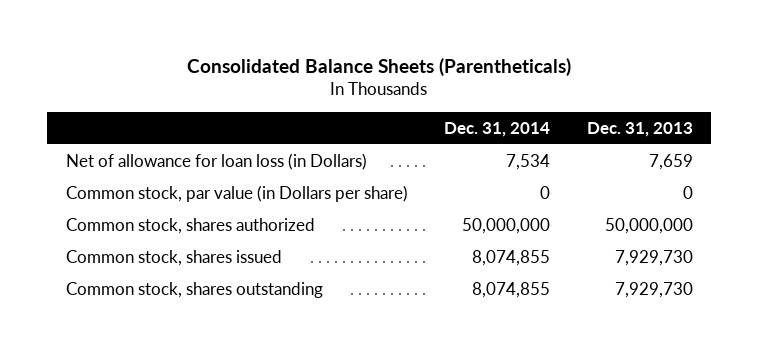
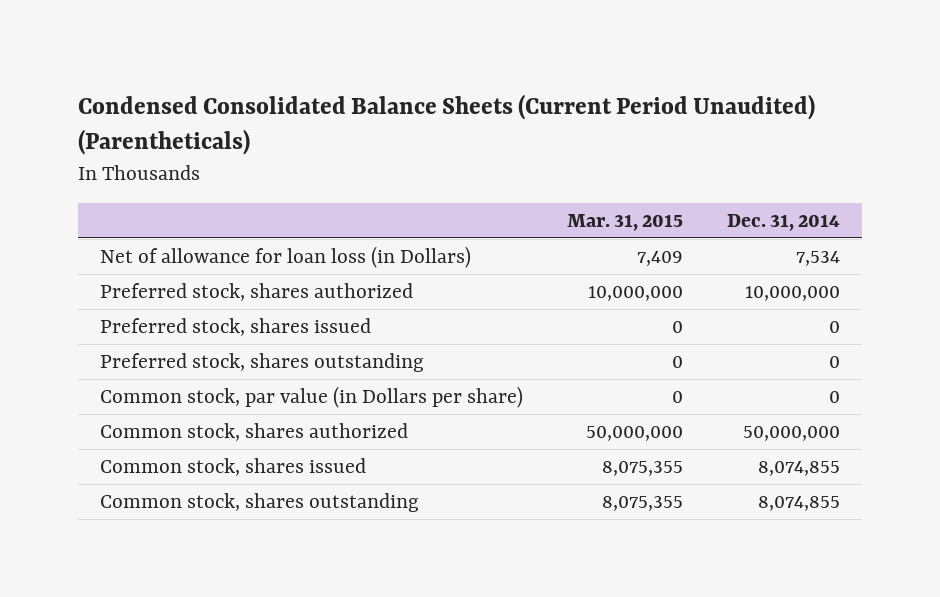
- Consolidated Balance Sheets (Parentheticals)
+ Condensed Consolidated Balance Sheets (Current Period Unaudited) (Parentheticals)
- | Dec. 31, 2014 | Dec. 31, 2013
+ | Mar. 31, 2015 | Dec. 31, 2014
+ Preferred stock, shares authorized | 10,000,000 | 10,000,000
+ Preferred stock, shares issued | 0 | 0
+ Preferred stock, shares outstanding | 0 | 0

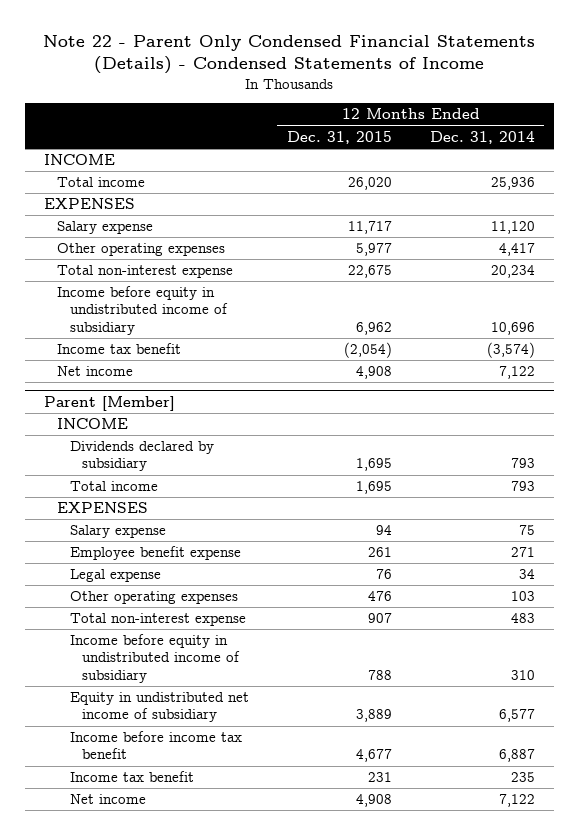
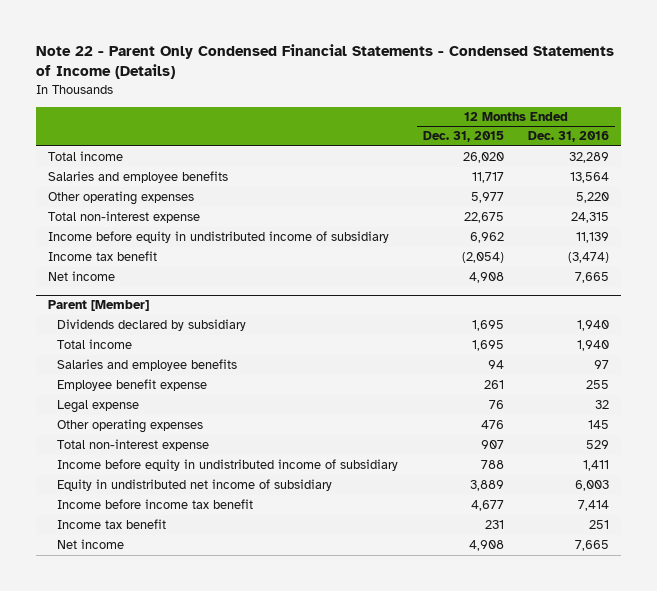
- Note 22 - Parent Only Condensed Financial Statements (Details) - Condensed Statements of Income
+ Note 22 - Parent Only Condensed Financial Statements - Condensed Statements of Income (Details)
- | 12 Months Ended Dec. 31, 2015 | 12 Months Ended Dec. 31, 2014
+ | 12 Months Ended Dec. 31, 2015 | 12 Months Ended Dec. 31, 2016
- INCOME
- EXPENSES
- Salary expense | 11,717 | 11,120
+ Salaries and employee benefits | 11,717 | 13,564
@ Parent [Member]
- INCOME
- EXPENSES
- Salary expense | 94 | 75
+ Salaries and employee benefits | 94 | 97

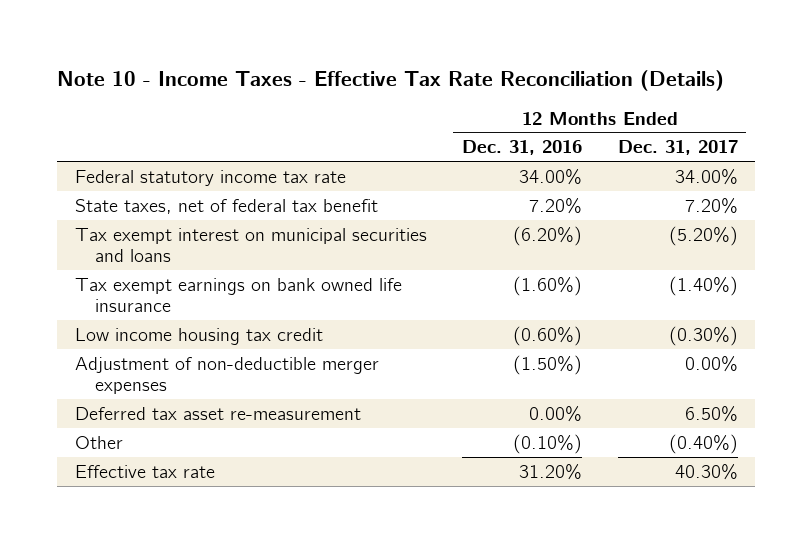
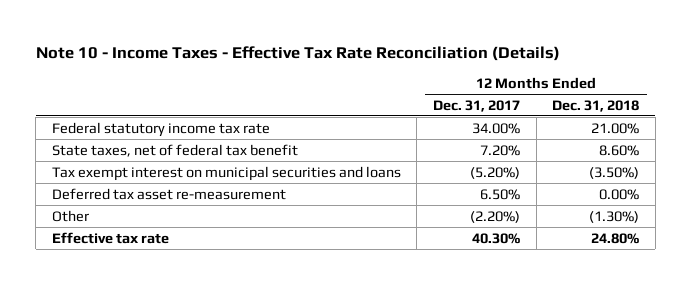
- | 12 Months Ended Dec. 31, 2016 | 12 Months Ended Dec. 31, 2017
+ | 12 Months Ended Dec. 31, 2017 | 12 Months Ended Dec. 31, 2018
- Tax exempt earnings on bank owned life insurance | (1.60%) | (1.40%)
- Low income housing tax credit | (0.60%) | (0.30%)
- Adjustment of non-deductible merger expenses | (1.50%) | 0.00%
- Other | (0.10%) | (0.40%)
+ Other | (2.20%) | (1.30%)

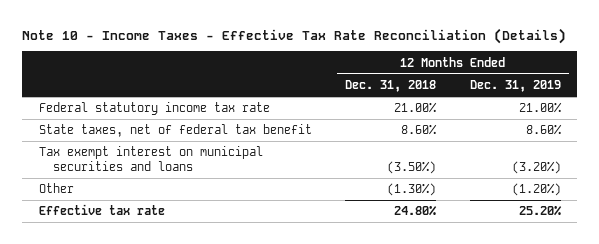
- | 12 Months Ended Dec. 31, 2017 | 12 Months Ended Dec. 31, 2018
+ | 12 Months Ended Dec. 31, 2018 | 12 Months Ended Dec. 31, 2019
- Deferred tax asset re-measurement | 6.50% | 0.00%

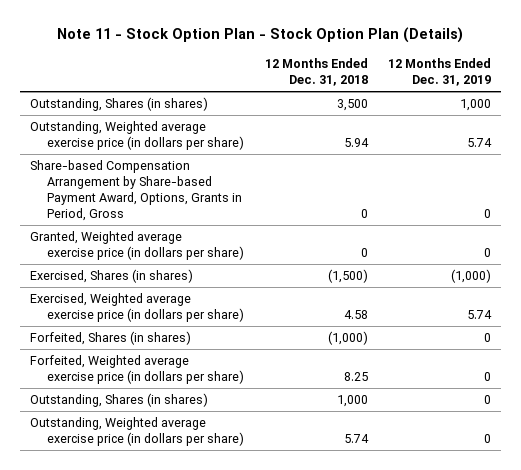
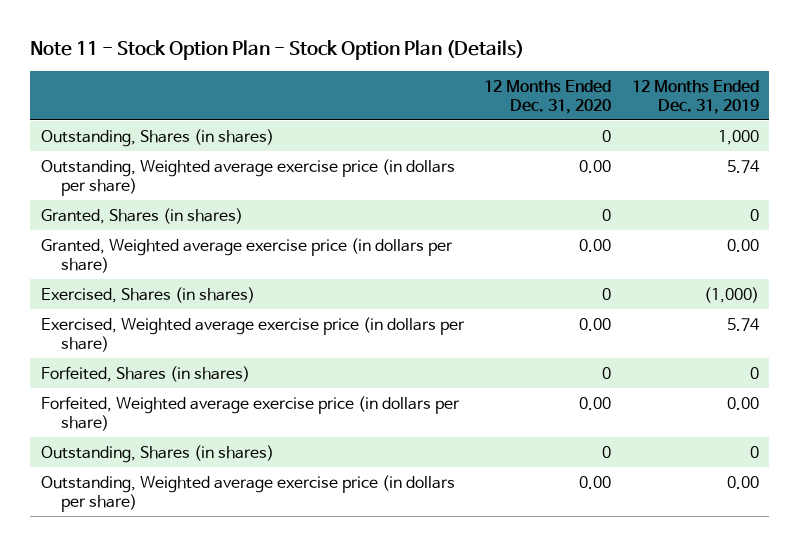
- | 12 Months Ended Dec. 31, 2018 | 12 Months Ended Dec. 31, 2019
+ | 12 Months Ended Dec. 31, 2020 | 12 Months Ended Dec. 31, 2019
- Share-based Compensation Arrangement by Share-based Payment Award, Options, Grants in Period, Gross | 0 | 0
- Granted, Weighted average exercise price (in dollars per share) | 0 | 0
+ Granted, Shares (in shares) | 0 | 0
+ Granted, Weighted average exercise price (in dollars per share) | 0.00 | 0.00
- Forfeited, Weighted average exercise price (in dollars per share) | 8.25 | 0
+ Forfeited, Weighted average exercise price (in dollars per share) | 0.00 | 0.00
- Outstanding, Weighted average exercise price (in dollars per share) | 5.74 | 0
+ Outstanding, Weighted average exercise price (in dollars per share) | 0.00 | 0.00

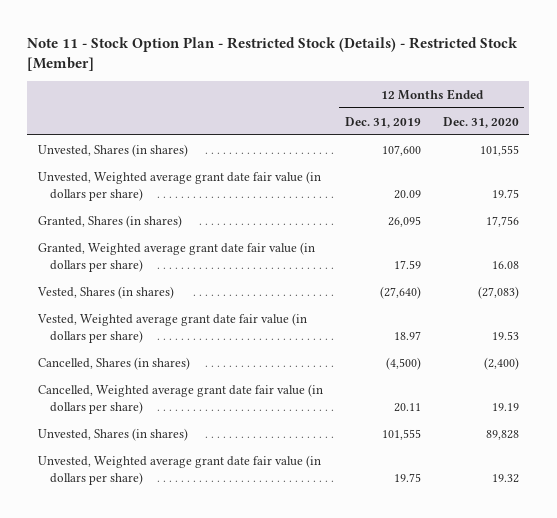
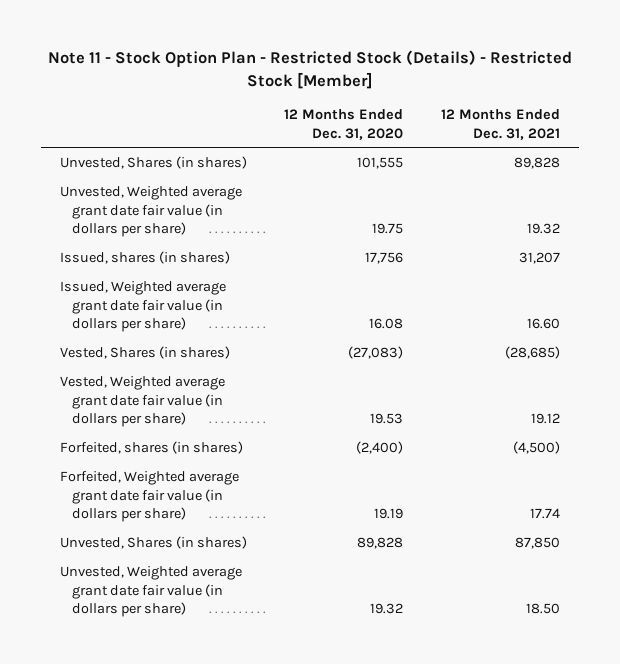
- | 12 Months Ended Dec. 31, 2019 | 12 Months Ended Dec. 31, 2020
+ | 12 Months Ended Dec. 31, 2020 | 12 Months Ended Dec. 31, 2021
- Granted, Shares (in shares) | 26,095 | 17,756
- Granted, Weighted average grant date fair value (in dollars per share) | 17.59 | 16.08
+ Issued, shares (in shares) | 17,756 | 31,207
+ Issued, Weighted average grant date fair value (in dollars per share) | 16.08 | 16.60
- Cancelled, Shares (in shares) | (4,500) | (2,400)
- Cancelled, Weighted average grant date fair value (in dollars per share) | 20.11 | 19.19
+ Forfeited, shares (in shares) | (2,400) | (4,500)
+ Forfeited, Weighted average grant date fair value (in dollars per share) | 19.19 | 17.74

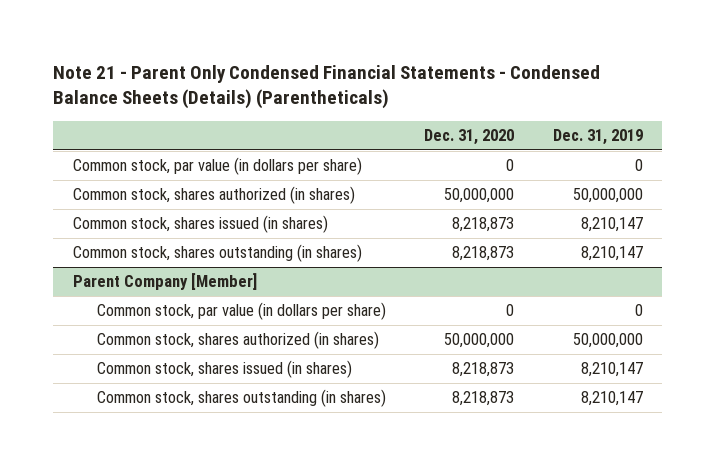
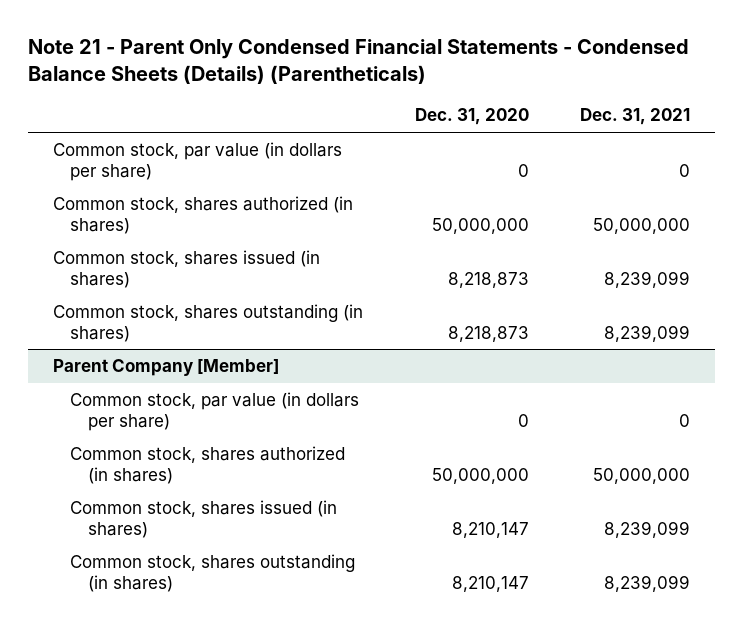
- | Dec. 31, 2020 | Dec. 31, 2019
+ | Dec. 31, 2020 | Dec. 31, 2021
@ Parent Company [Member]
- Common stock, shares issued (in shares) | 8,218,873 | 8,210,147
- Common stock, shares outstanding (in shares) | 8,218,873 | 8,210,147
+ Common stock, shares issued (in shares) | 8,210,147 | 8,239,099
+ Common stock, shares outstanding (in shares) | 8,210,147 | 8,239,099

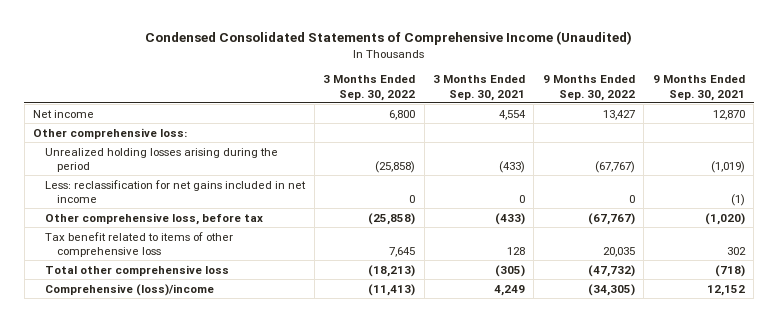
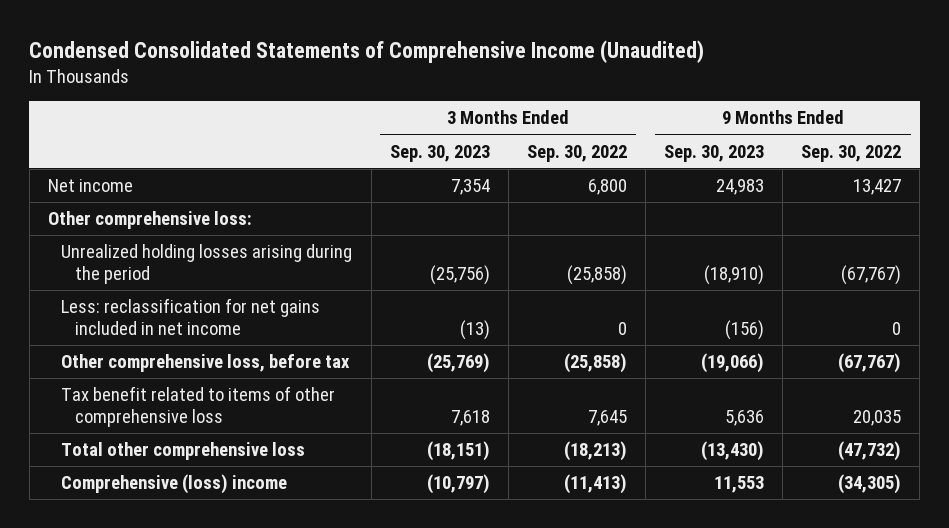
- | 3 Months Ended Sep. 30, 2022 | 3 Months Ended Sep. 30, 2021 | 9 Months Ended Sep. 30, 2022 | 9 Months Ended Sep. 30, 2021
+ | 3 Months Ended Sep. 30, 2023 | 3 Months Ended Sep. 30, 2022 | 9 Months Ended Sep. 30, 2023 | 9 Months Ended Sep. 30, 2022
- Comprehensive (loss)/income | (11,413) | 4,249 | (34,305) | 12,152
+ Comprehensive (loss) income | (10,797) | (11,413) | 11,553 | (34,305)

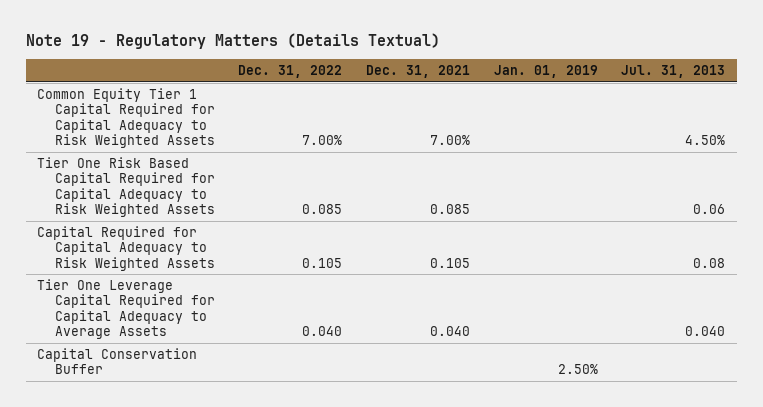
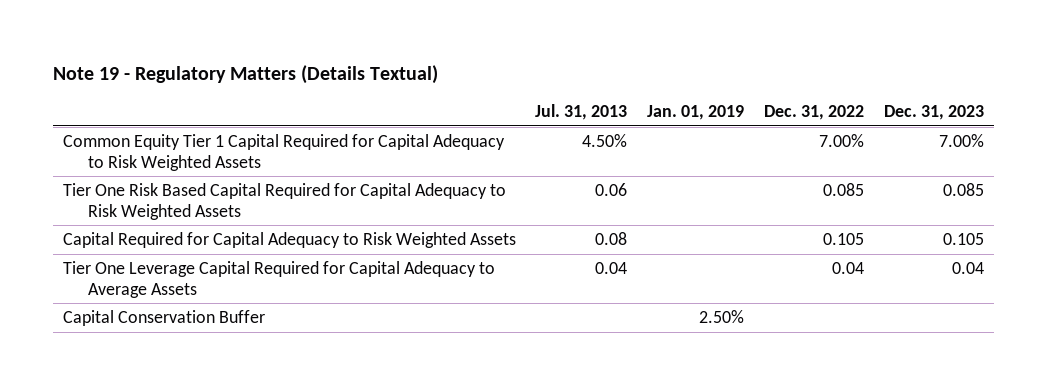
- | Dec. 31, 2022 | Dec. 31, 2021 | Jan. 01, 2019 | Jul. 31, 2013
+ | Jul. 31, 2013 | Jan. 01, 2019 | Dec. 31, 2022 | Dec. 31, 2023
- Tier One Leverage Capital Required for Capital Adequacy to Average Assets | 0.040 | 0.040 | | 0.040
+ Tier One Leverage Capital Required for Capital Adequacy to Average Assets | 0.04 | | 0.04 | 0.04

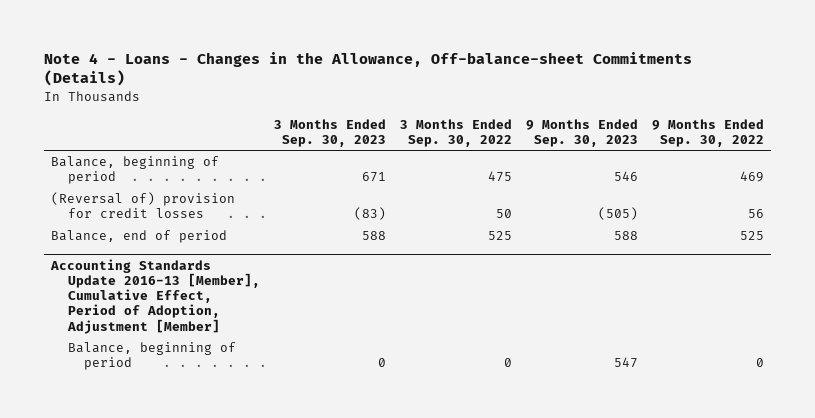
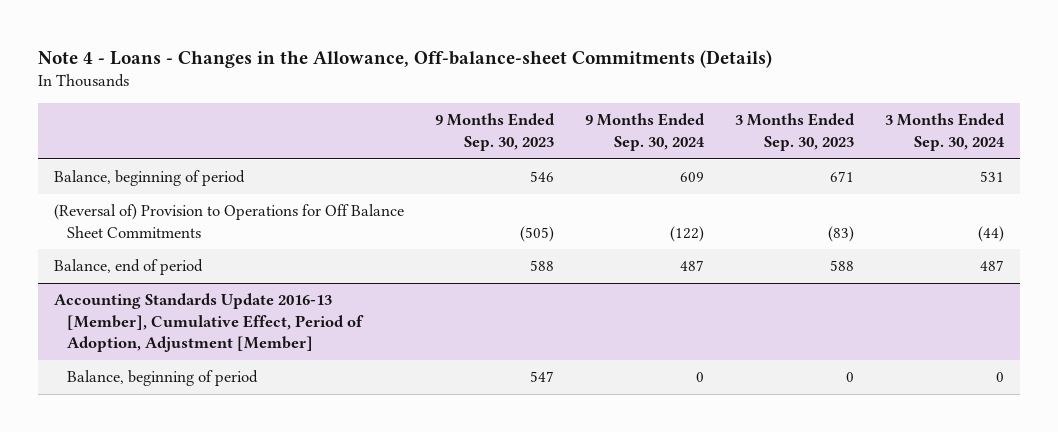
- | 3 Months Ended Sep. 30, 2023 | 3 Months Ended Sep. 30, 2022 | 9 Months Ended Sep. 30, 2023 | 9 Months Ended Sep. 30, 2022
+ | 9 Months Ended Sep. 30, 2023 | 9 Months Ended Sep. 30, 2024 | 3 Months Ended Sep. 30, 2023 | 3 Months Ended Sep. 30, 2024
- (Reversal of) provision for credit losses | (83) | 50 | (505) | 56
+ (Reversal of) Provision to Operations for Off Balance Sheet Commitments | (505) | (122) | (83) | (44)

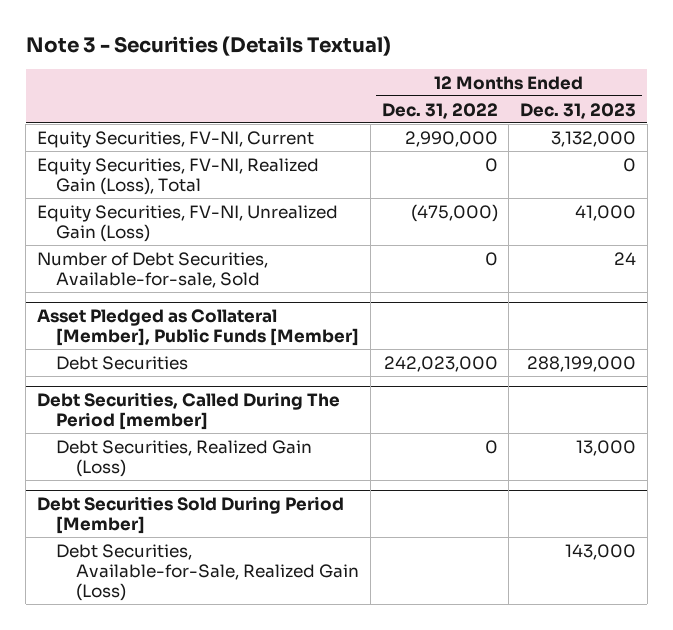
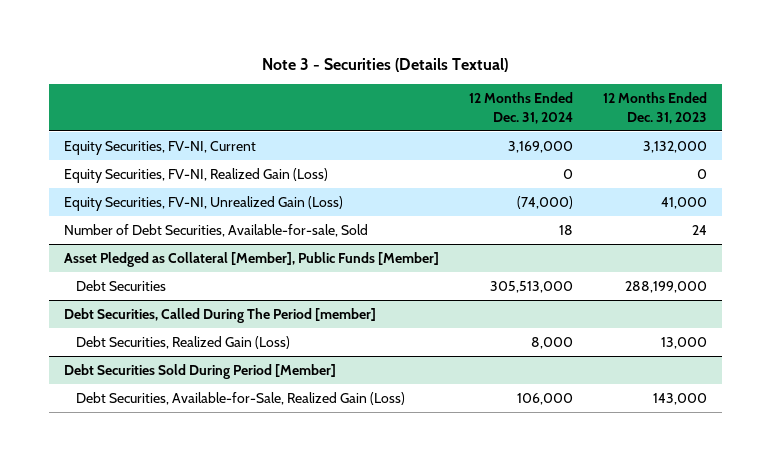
- | 12 Months Ended Dec. 31, 2022 | 12 Months Ended Dec. 31, 2023
+ | 12 Months Ended Dec. 31, 2024 | 12 Months Ended Dec. 31, 2023
- Equity Securities, FV-NI, Realized Gain (Loss), Total | 0 | 0
+ Equity Securities, FV-NI, Realized Gain (Loss) | 0 | 0

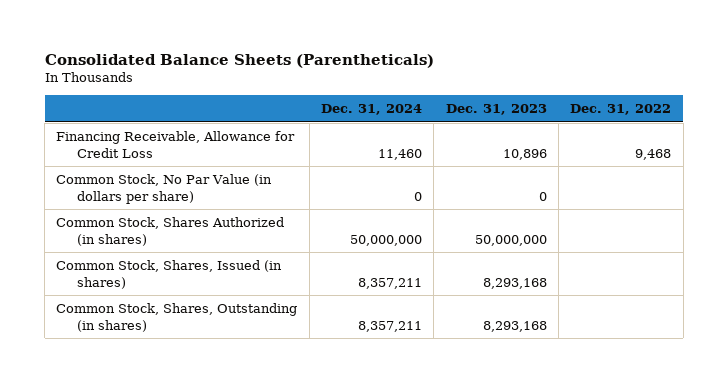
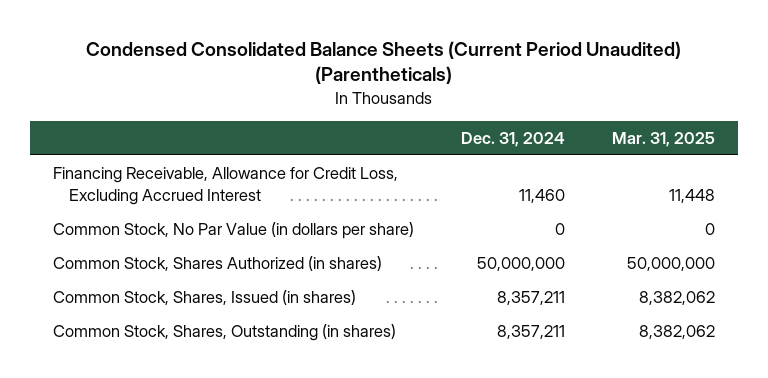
- Consolidated Balance Sheets (Parentheticals)
+ Condensed Consolidated Balance Sheets (Current Period Unaudited) (Parentheticals)
- | Dec. 31, 2024 | Dec. 31, 2023 | Dec. 31, 2022
+ | Dec. 31, 2024 | Mar. 31, 2025
- Financing Receivable, Allowance for Credit Loss | 11,460 | 10,896 | 9,468
+ Financing Receivable, Allowance for Credit Loss, Excluding Accrued Interest | 11,460 | 11,448

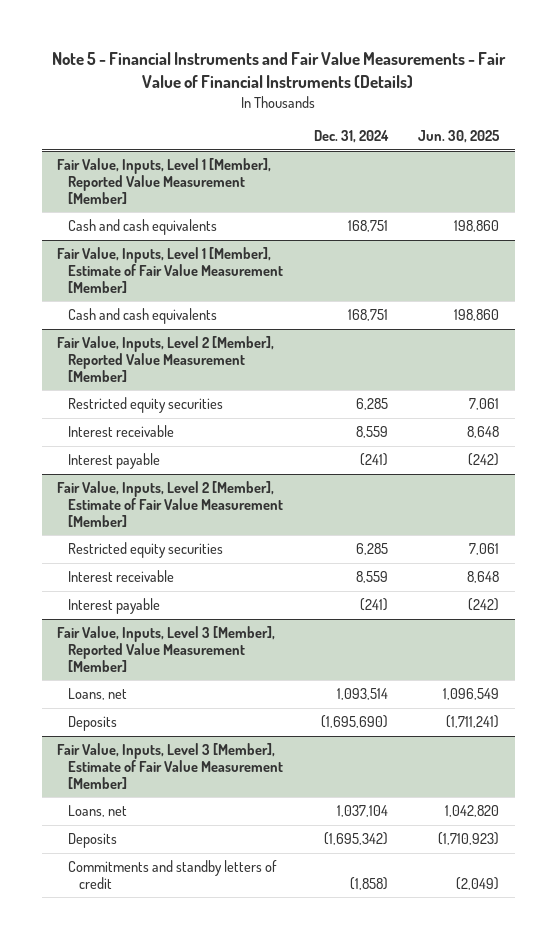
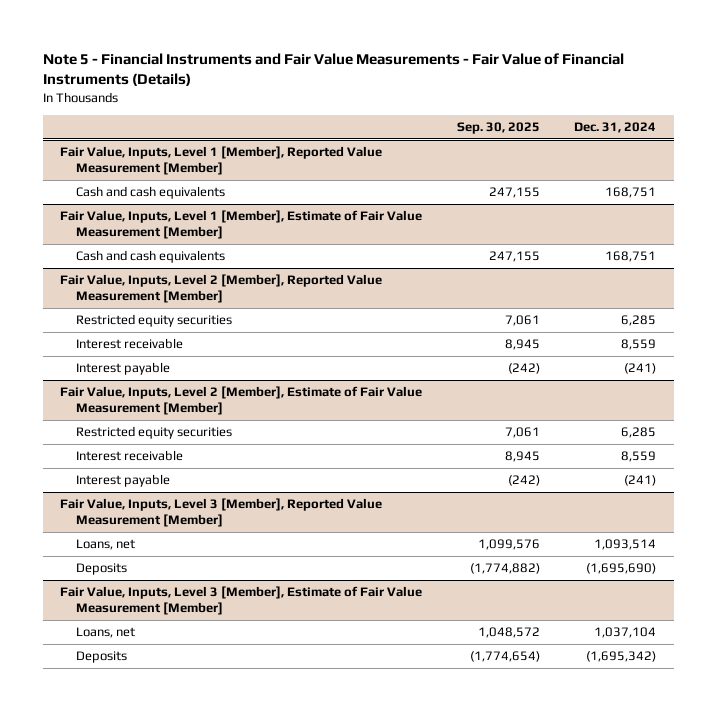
- | Dec. 31, 2024 | Jun. 30, 2025
+ | Sep. 30, 2025 | Dec. 31, 2024
@ Fair Value, Inputs, Level 3 [Member], Estimate of Fair Value Measurement [Member]
- Commitments and standby letters of credit | (1,858) | (2,049)

